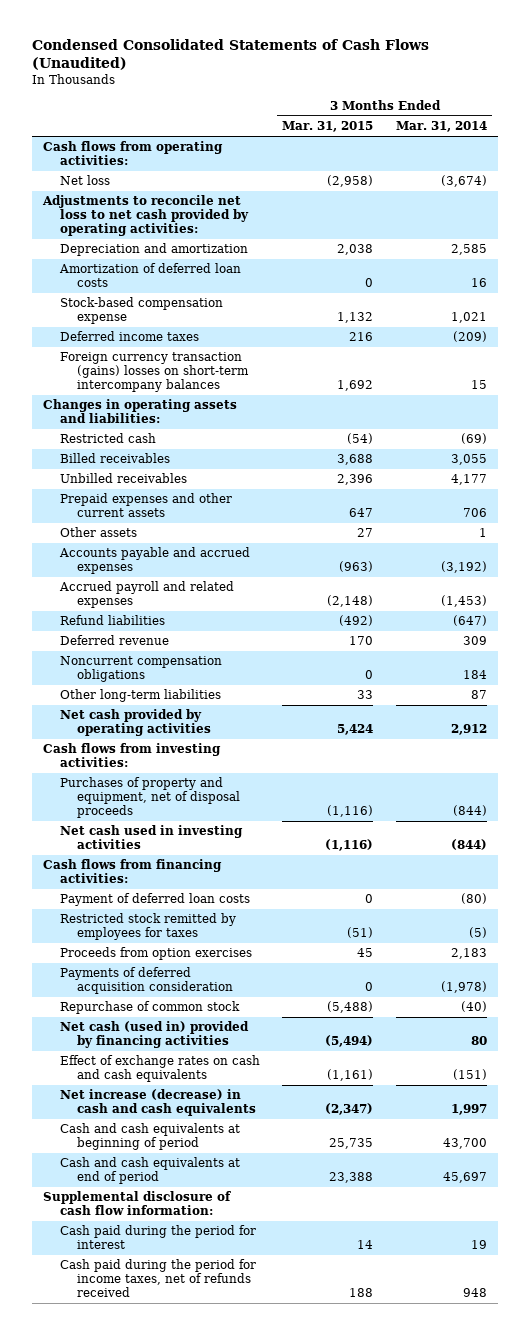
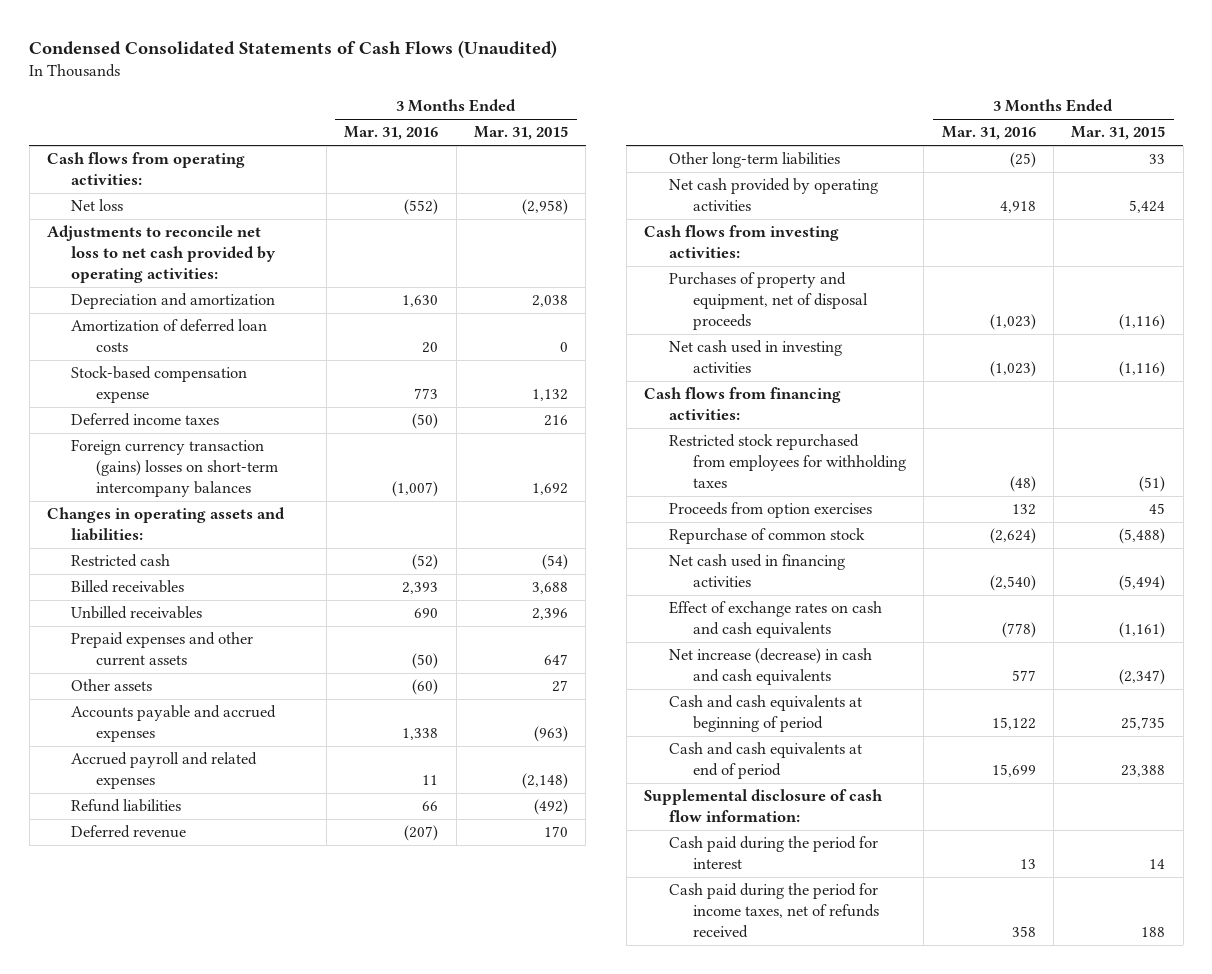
- | 3 Months Ended Mar. 31, 2015 | 3 Months Ended Mar. 31, 2014
+ | 3 Months Ended Mar. 31, 2016 | 3 Months Ended Mar. 31, 2015
- Noncurrent compensation obligations | 0 | 184
- Payment of deferred loan costs | 0 | (80)
- Restricted stock remitted by employees for taxes | (51) | (5)
+ Restricted stock repurchased from employees for withholding taxes | (48) | (51)
- Payments of deferred acquisition consideration | 0 | (1,978)
- Net cash (used in) provided by financing activities | (5,494) | 80
+ Net cash used in financing activities | (2,540) | (5,494)

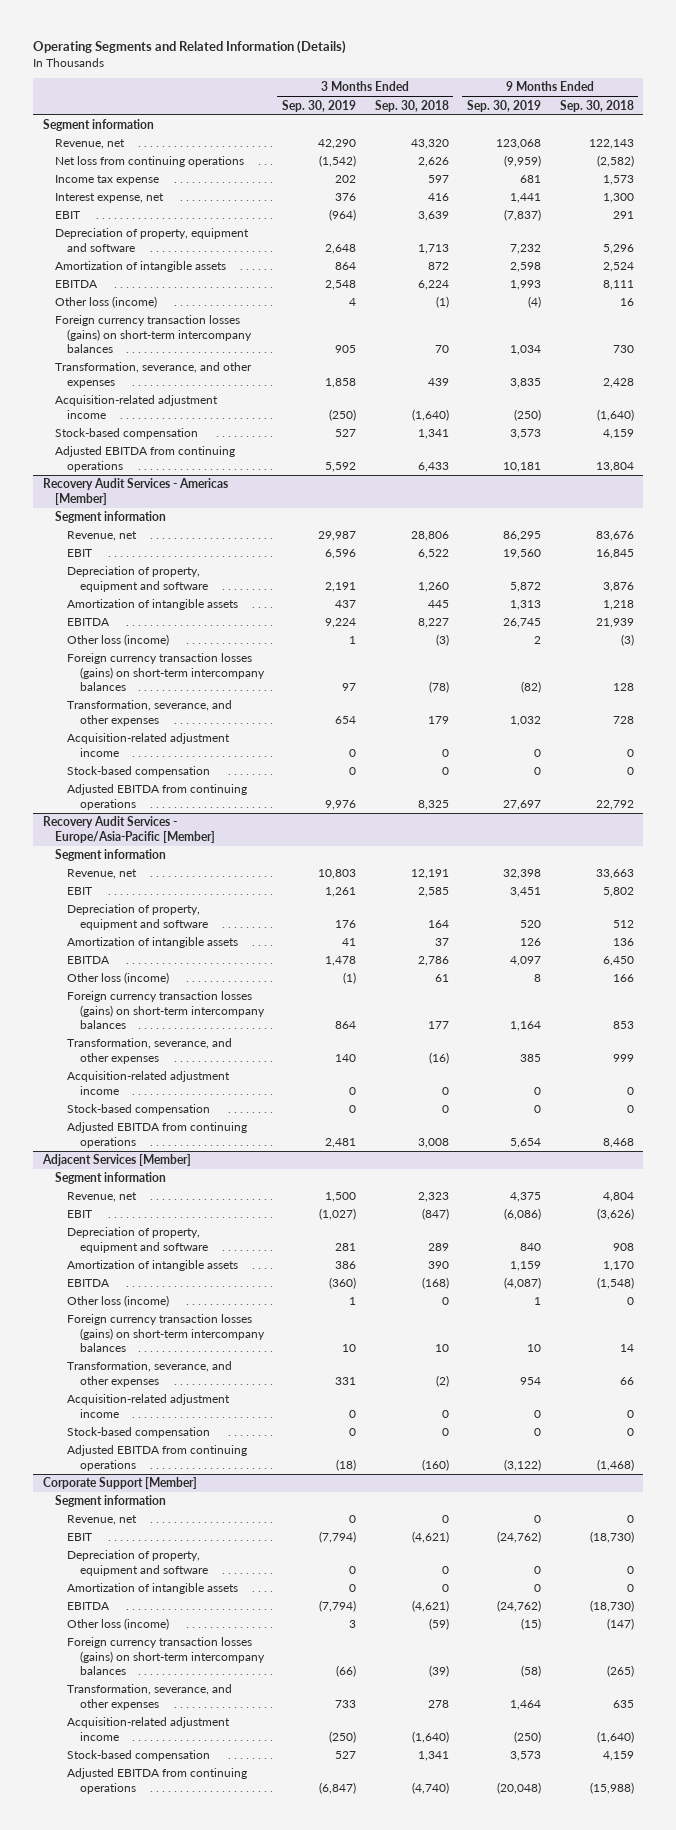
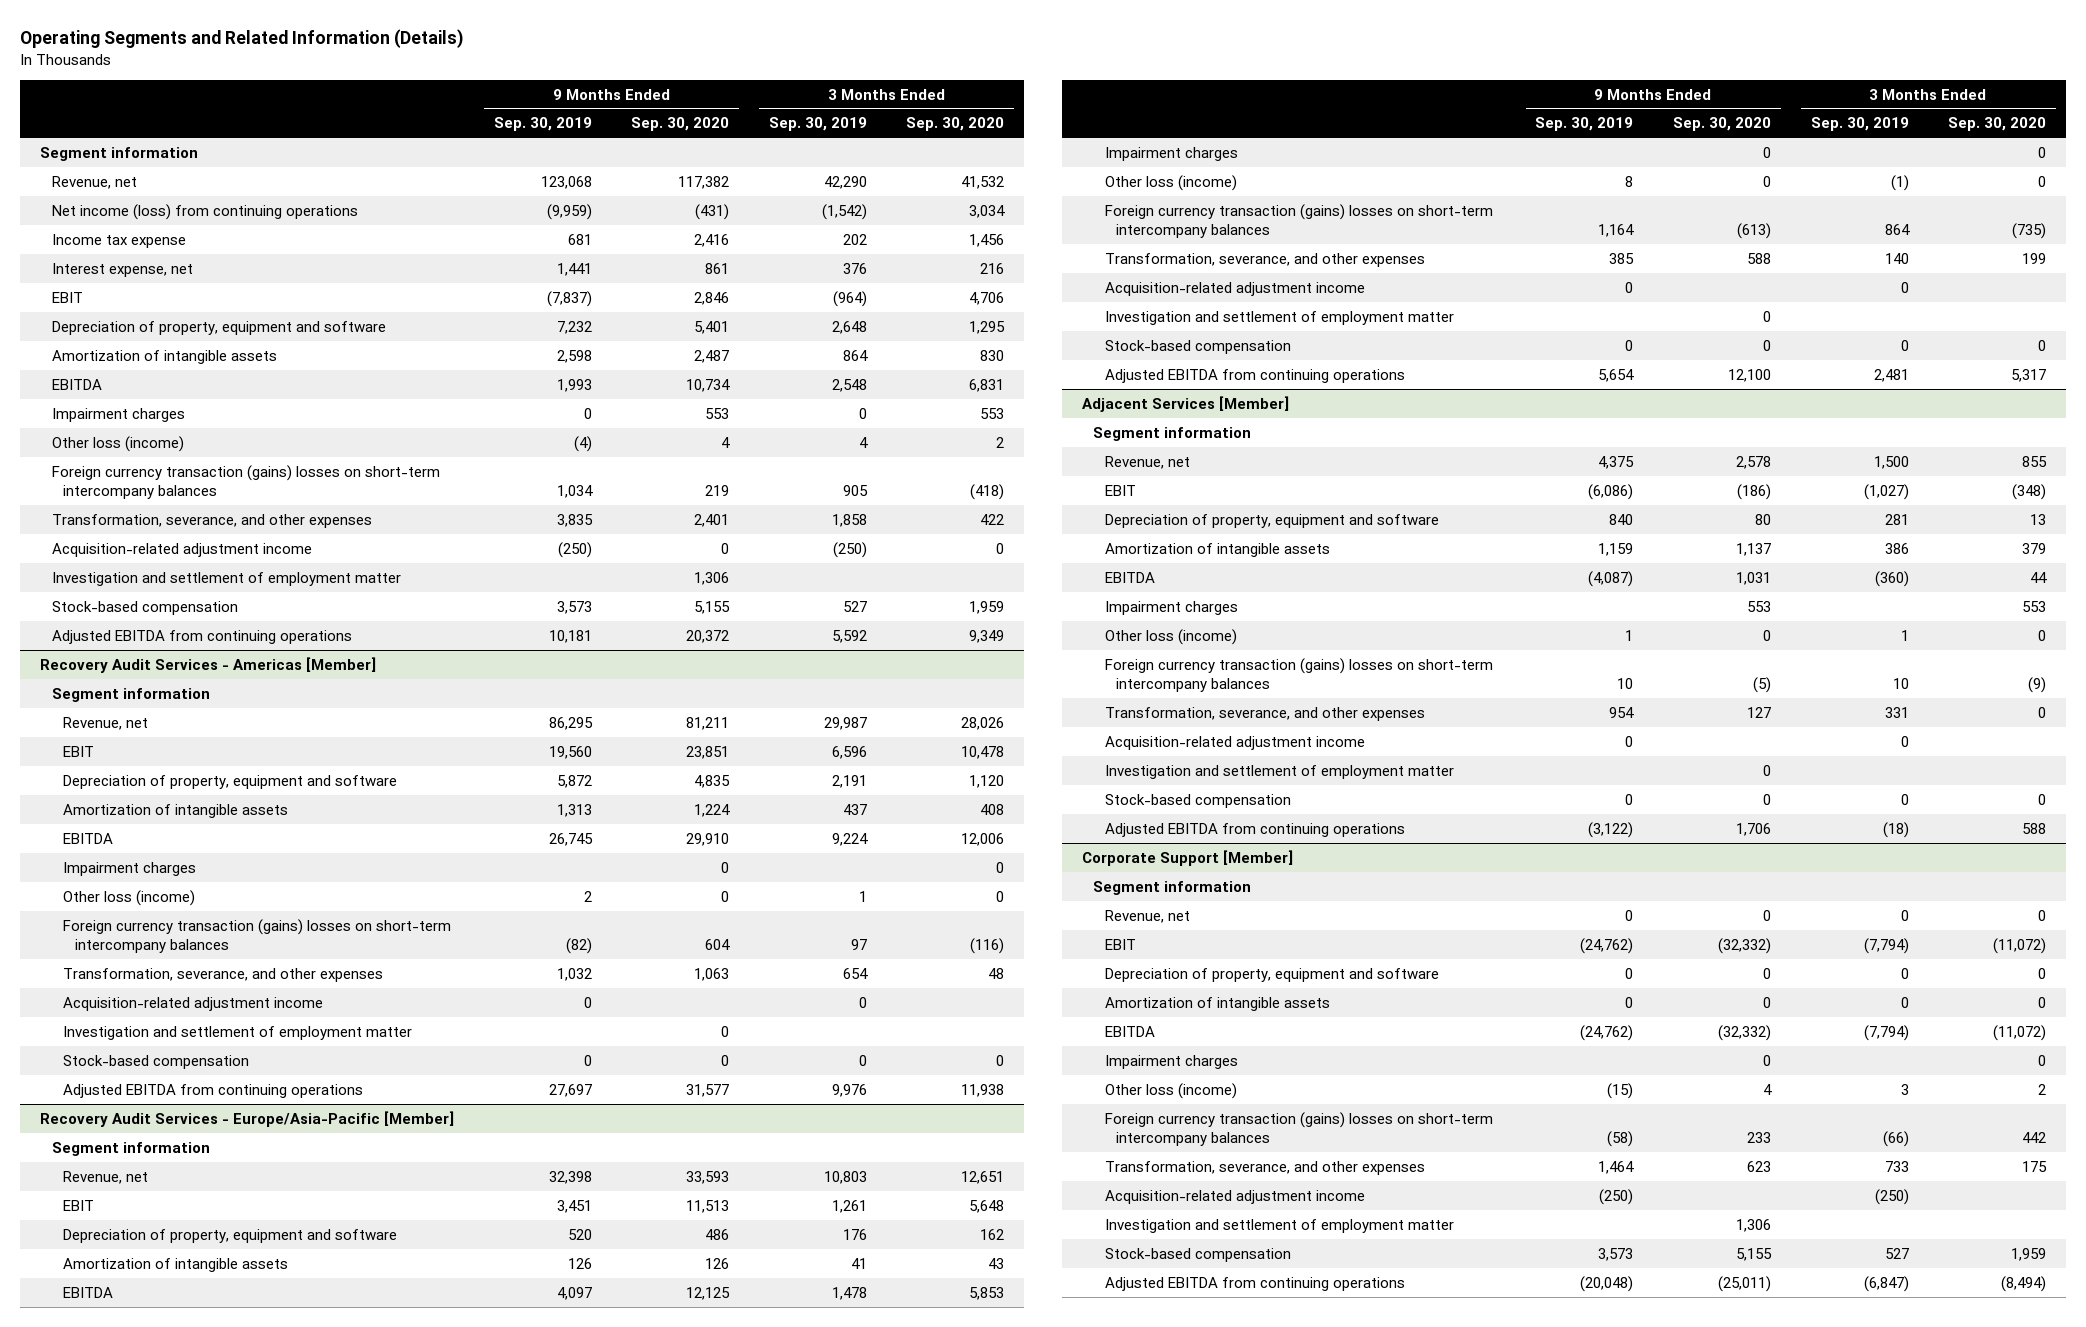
- | 3 Months Ended Sep. 30, 2019 | 3 Months Ended Sep. 30, 2018 | 9 Months Ended Sep. 30, 2019 | 9 Months Ended Sep. 30, 2018
+ | 9 Months Ended Sep. 30, 2019 | 9 Months Ended Sep. 30, 2020 | 3 Months Ended Sep. 30, 2019 | 3 Months Ended Sep. 30, 2020
- Net loss from continuing operations | (1,542) | 2,626 | (9,959) | (2,582)
+ Net income (loss) from continuing operations | (9,959) | (431) | (1,542) | 3,034
+ Impairment charges | 0 | 553 | 0 | 553
- Foreign currency transaction losses (gains) on short-term intercompany balances | 905 | 70 | 1,034 | 730
+ Foreign currency transaction (gains) losses on short-term intercompany balances | 1,034 | 219 | 905 | (418)
+ Investigation and settlement of employment matter | | 1,306 | |
@ Recovery Audit Services - Americas [Member]
+ Impairment charges | | 0 | | 0
- Foreign currency transaction losses (gains) on short-term intercompany balances | 97 | (78) | (82) | 128
+ Foreign currency transaction (gains) losses on short-term intercompany balances | (82) | 604 | 97 | (116)
+ Investigation and settlement of employment matter | | 0 | |
@ Recovery Audit Services - Europe/Asia-Pacific [Member]
+ Impairment charges | | 0 | | 0
- Foreign currency transaction losses (gains) on short-term intercompany balances | 864 | 177 | 1,164 | 853
+ Foreign currency transaction (gains) losses on short-term intercompany balances | 1,164 | (613) | 864 | (735)
+ Investigation and settlement of employment matter | | 0 | |
@ Adjacent Services [Member]
+ Impairment charges | | 553 | | 553
- Foreign currency transaction losses (gains) on short-term intercompany balances | 10 | 10 | 10 | 14
+ Foreign currency transaction (gains) losses on short-term intercompany balances | 10 | (5) | 10 | (9)
+ Investigation and settlement of employment matter | | 0 | |
@ Corporate Support [Member]
+ Impairment charges | | 0 | | 0
- Foreign currency transaction losses (gains) on short-term intercompany balances | (66) | (39) | (58) | (265)
+ Foreign currency transaction (gains) losses on short-term intercompany balances | (58) | 233 | (66) | 442
+ Investigation and settlement of employment matter | | 1,306 | |

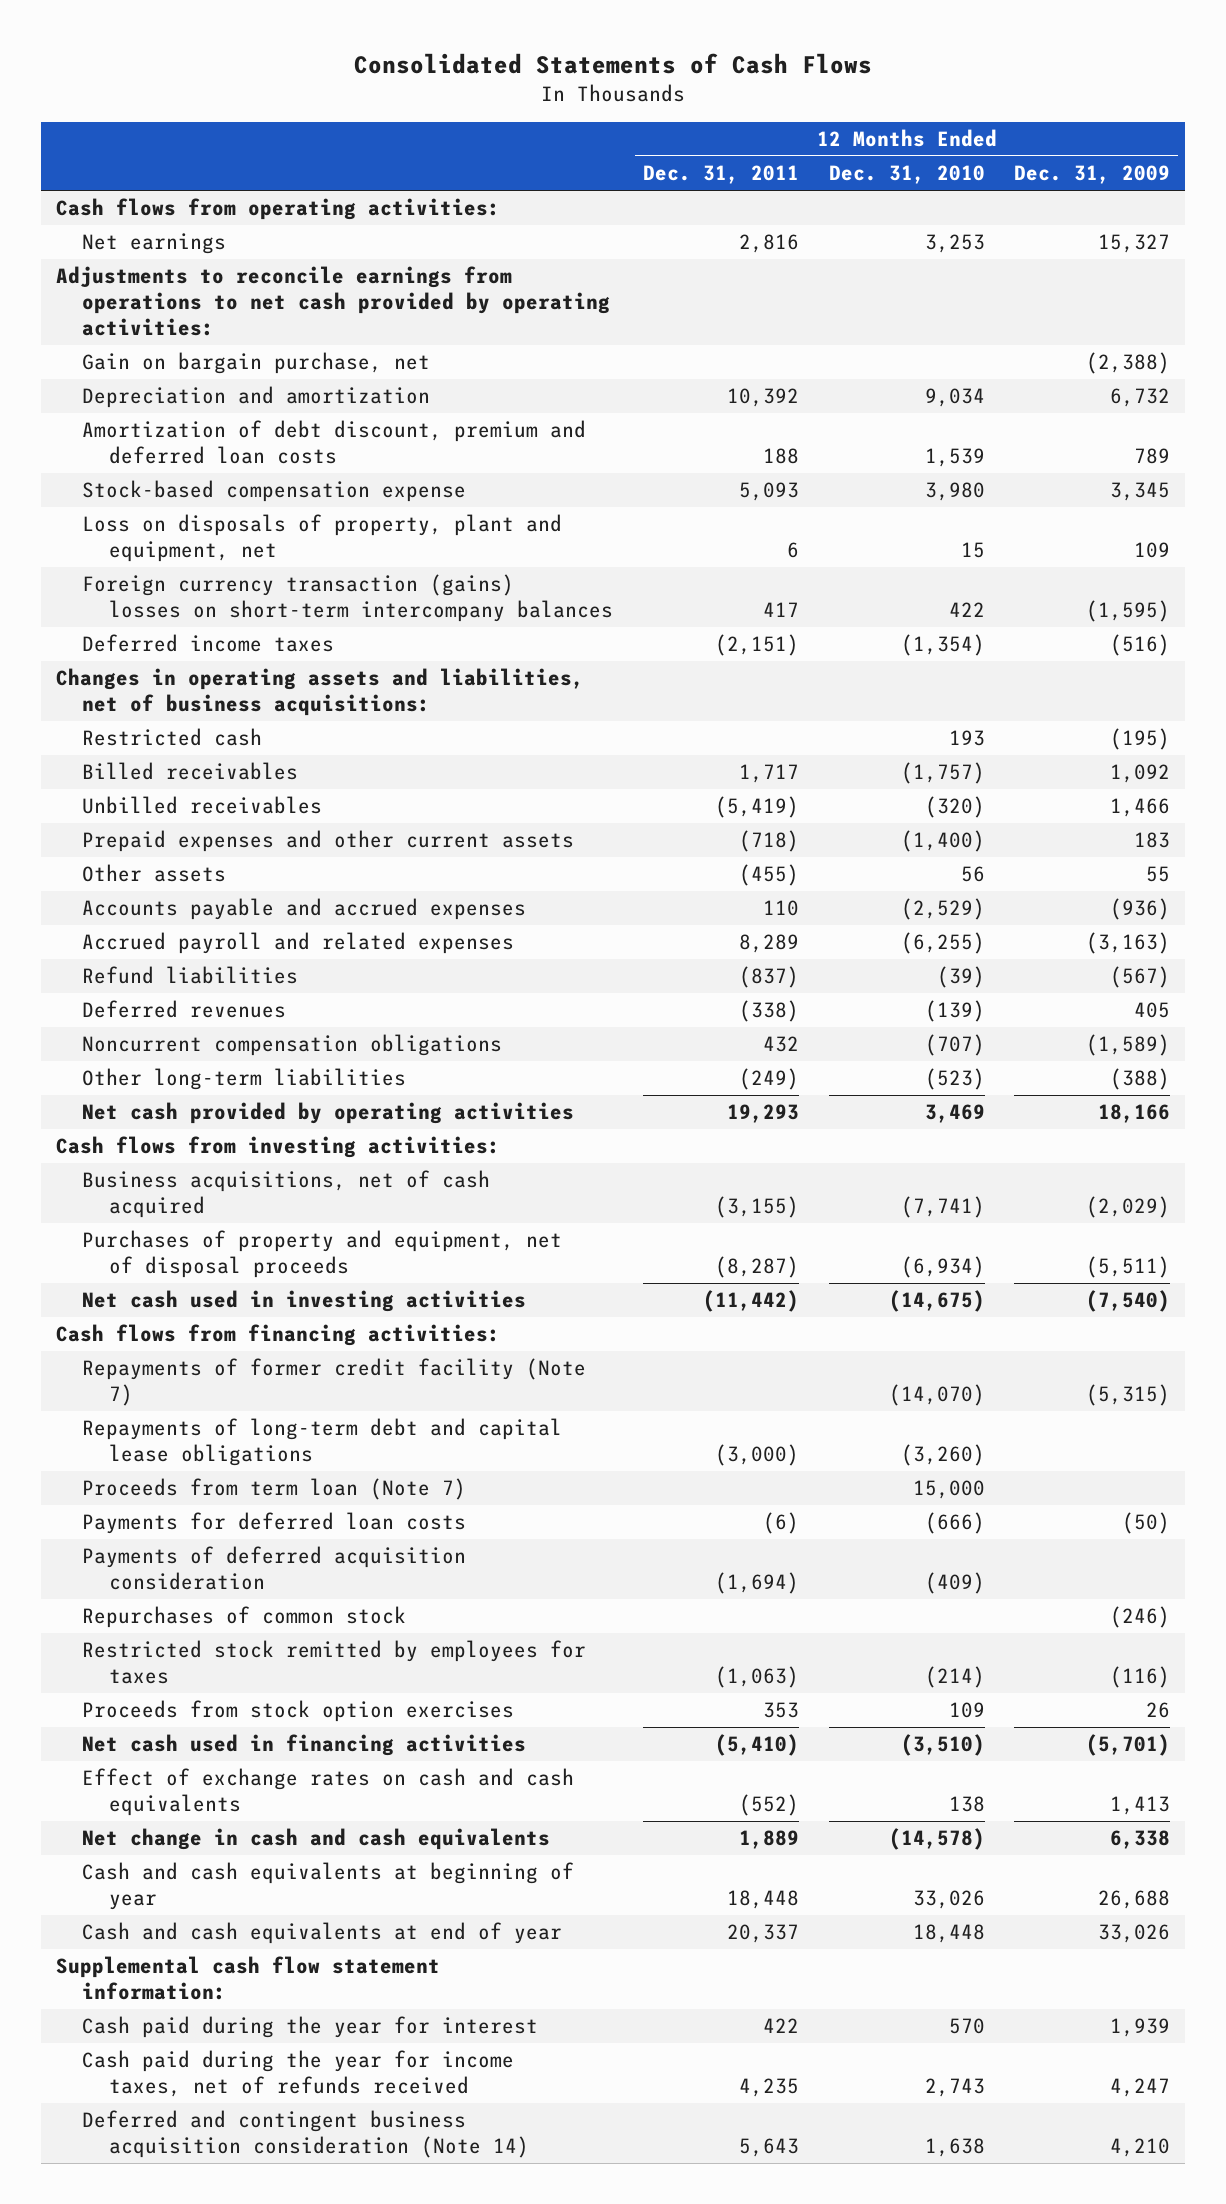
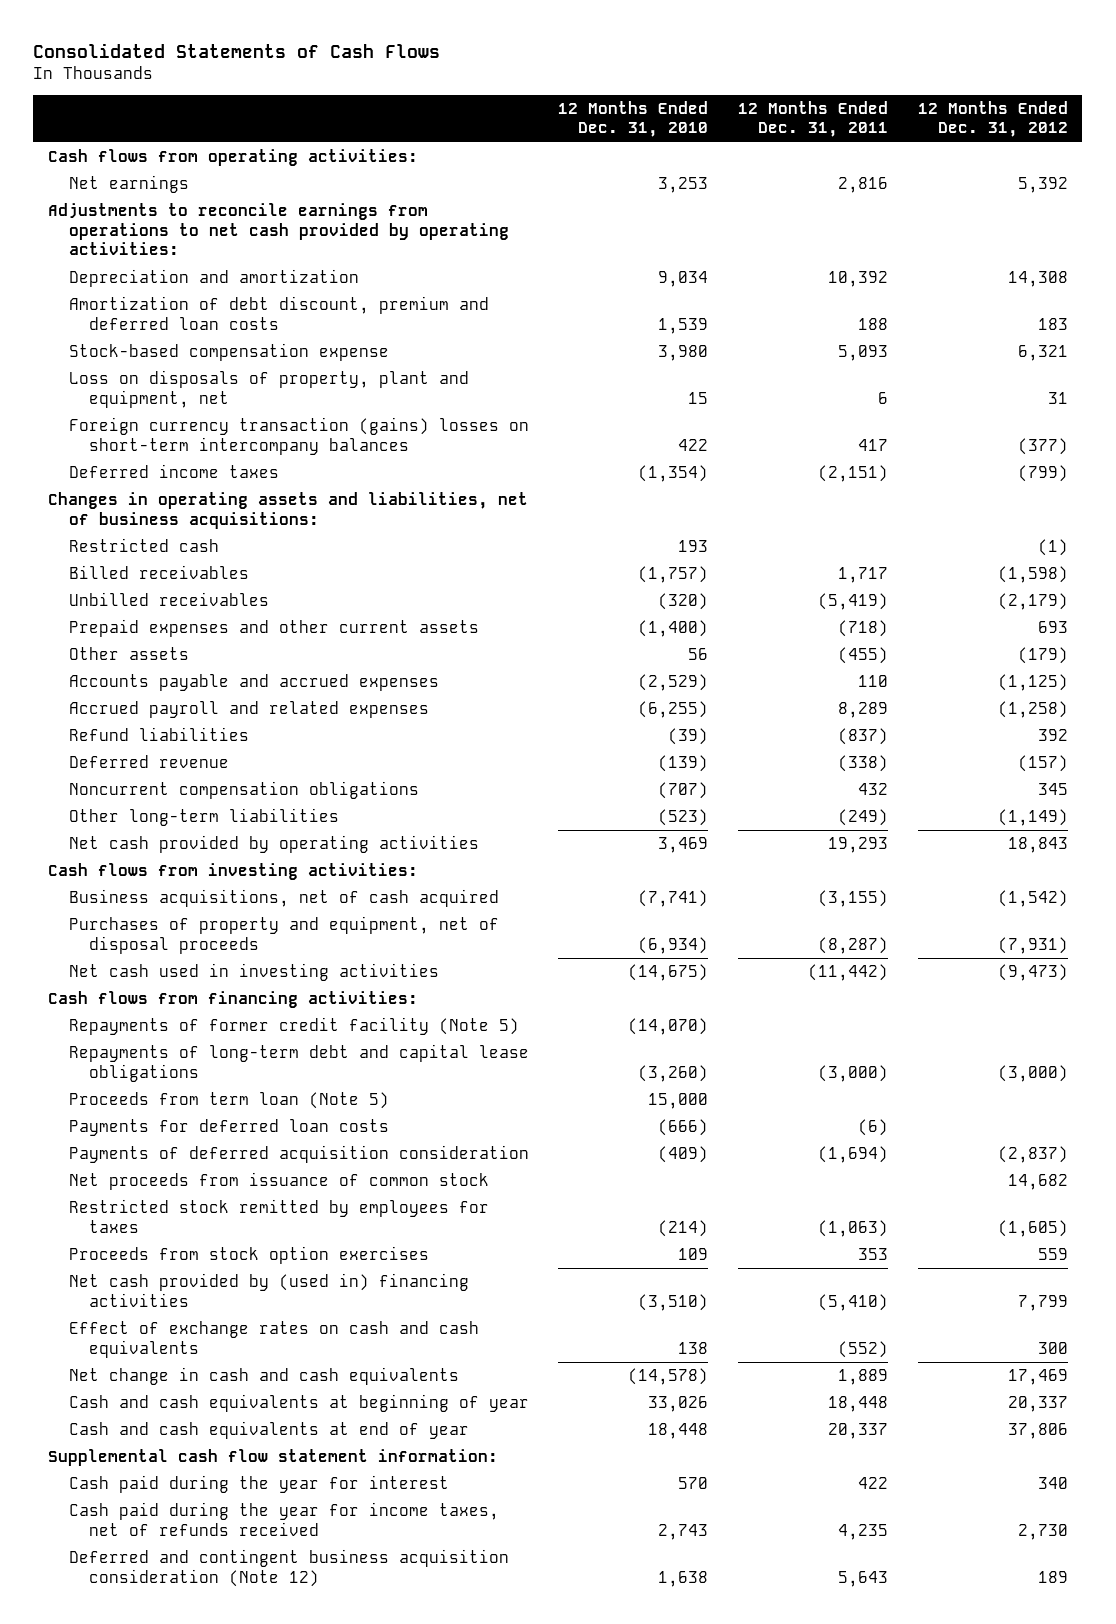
- | 12 Months Ended Dec. 31, 2011 | 12 Months Ended Dec. 31, 2010 | 12 Months Ended Dec. 31, 2009
+ | 12 Months Ended Dec. 31, 2010 | 12 Months Ended Dec. 31, 2011 | 12 Months Ended Dec. 31, 2012
- Gain on bargain purchase, net | | | (2,388)
- Deferred revenues | (338) | (139) | 405
+ Deferred revenue | (139) | (338) | (157)
- Repayments of former credit facility (Note 7) | | (14,070) | (5,315)
+ Repayments of former credit facility (Note 5) | (14,070) | |
- Proceeds from term loan (Note 7) | | 15,000 |
+ Proceeds from term loan (Note 5) | 15,000 | |
- Repurchases of common stock | | | (246)
+ Net proceeds from issuance of common stock | | | 14,682
- Net cash used in financing activities | (5,410) | (3,510) | (5,701)
+ Net cash provided by (used in) financing activities | (3,510) | (5,410) | 7,799
- Deferred and contingent business acquisition consideration (Note 14) | 5,643 | 1,638 | 4,210
+ Deferred and contingent business acquisition consideration (Note 12) | 1,638 | 5,643 | 189

